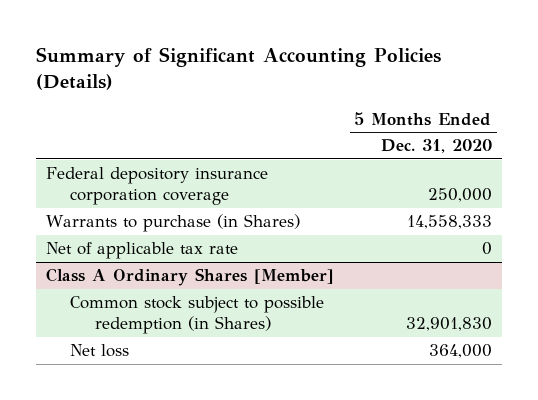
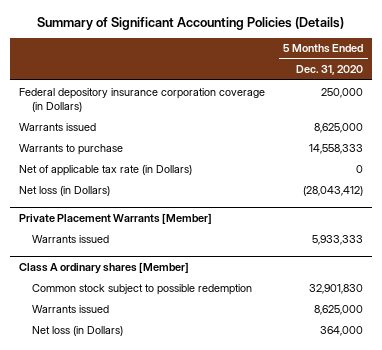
- Federal depository insurance corporation coverage | 250,000
- Warrants to purchase (in Shares) | 14,558,333
- Net of applicable tax rate | 0
- Class A Ordinary Shares [Member]
- Common stock subject to possible redemption (in Shares) | 32,901,830
- Net loss | 364,000
+ Federal depository insurance corporation coverage (in Dollars) | 250,000
+ Warrants issued | 8,625,000
+ Warrants to purchase | 14,558,333
+ Net of applicable tax rate (in Dollars) | 0
+ Net loss (in Dollars) | (28,043,412)
+ Private Placement Warrants [Member]
+ Warrants issued | 5,933,333
+ Class A ordinary shares [Member]
+ Common stock subject to possible redemption | 32,901,830
+ Warrants issued | 8,625,000
+ Net loss (in Dollars) | 364,000

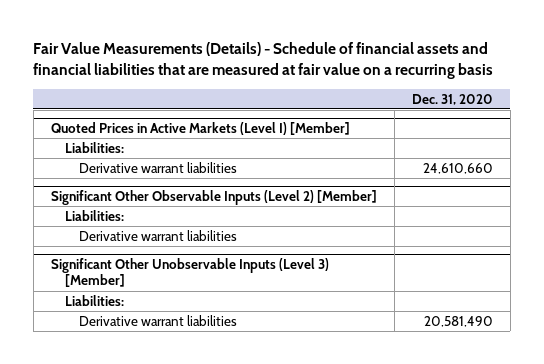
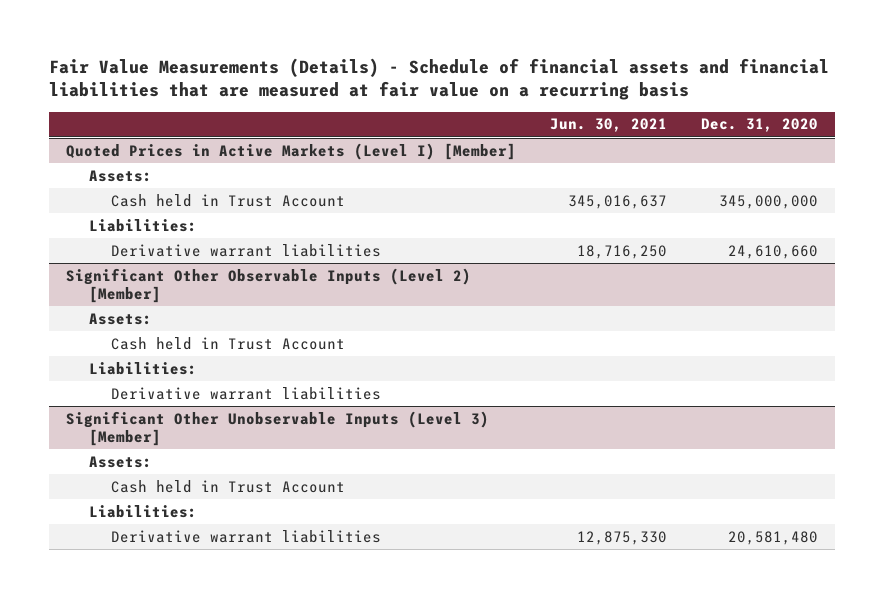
- | Dec. 31, 2020
+ | Jun. 30, 2021 | Dec. 31, 2020
@ Quoted Prices in Active Markets (Level I) [Member]
+ Assets:
+ Cash held in Trust Account | 345,016,637 | 345,000,000
@ Significant Other Observable Inputs (Level 2) [Member]
+ Assets:
+ Cash held in Trust Account
@ Significant Other Unobservable Inputs (Level 3) [Member]
+ Assets:
+ Cash held in Trust Account
- Derivative warrant liabilities | 20,581,490
+ Derivative warrant liabilities | 12,875,330 | 20,581,480

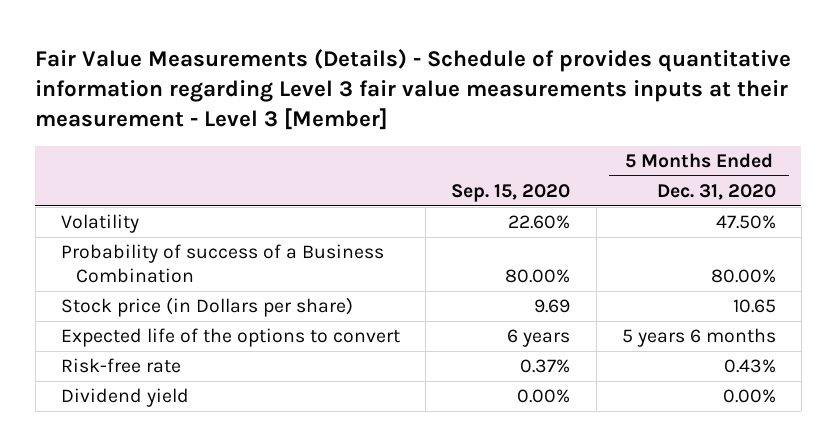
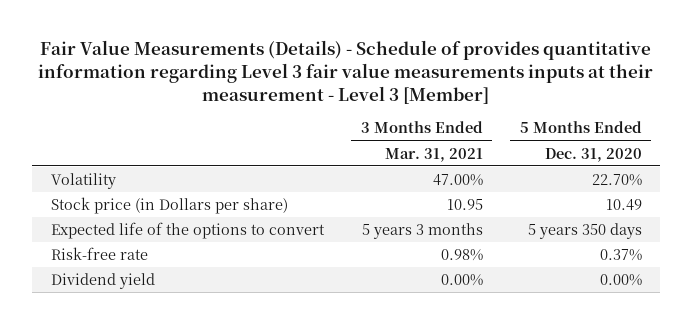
- | Sep. 15, 2020 | 5 Months Ended Dec. 31, 2020
+ | 3 Months Ended Mar. 31, 2021 | 5 Months Ended Dec. 31, 2020
- Volatility | 22.60% | 47.50%
- Probability of success of a Business Combination | 80.00% | 80.00%
- Stock price (in Dollars per share) | 9.69 | 10.65
- Expected life of the options to convert | 6 years | 5 years 6 months
- Risk-free rate | 0.37% | 0.43%
+ Volatility | 47.00% | 22.70%
+ Stock price (in Dollars per share) | 10.95 | 10.49
+ Expected life of the options to convert | 5 years 3 months | 5 years 350 days
+ Risk-free rate | 0.98% | 0.37%

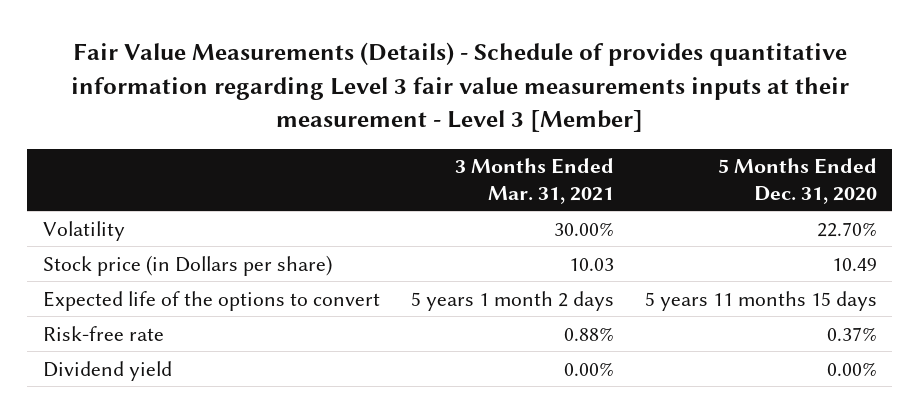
- Volatility | 47.00% | 22.70%
- Stock price (in Dollars per share) | 10.95 | 10.49
- Expected life of the options to convert | 5 years 3 months | 5 years 350 days
- Risk-free rate | 0.98% | 0.37%
+ Volatility | 30.00% | 22.70%
+ Stock price (in Dollars per share) | 10.03 | 10.49
+ Expected life of the options to convert | 5 years 1 month 2 days | 5 years 11 months 15 days
+ Risk-free rate | 0.88% | 0.37%

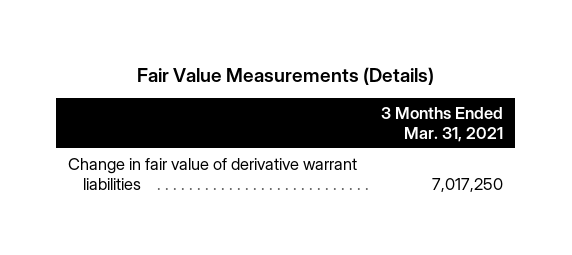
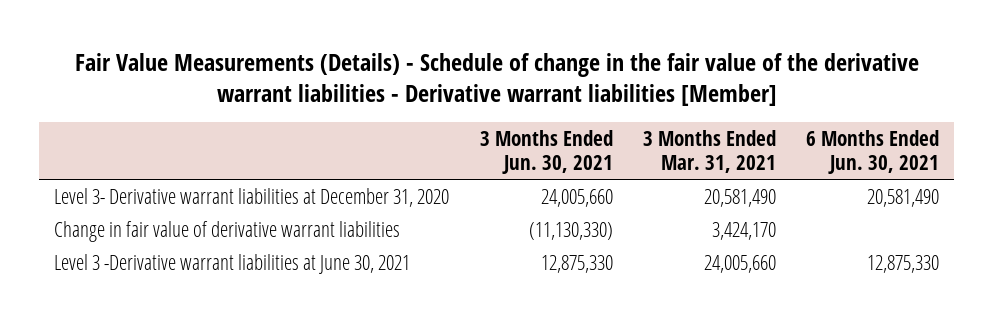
- Fair Value Measurements (Details)
+ Fair Value Measurements (Details) - Schedule of change in the fair value of the derivative warrant liabilities - Derivative warrant liabilities [Member]
- | 3 Months Ended Mar. 31, 2021
+ | 3 Months Ended Jun. 30, 2021 | 3 Months Ended Mar. 31, 2021 | 6 Months Ended Jun. 30, 2021
- Change in fair value of derivative warrant liabilities | 7,017,250
+ Level 3- Derivative warrant liabilities at December 31, 2020 | 24,005,660 | 20,581,490 | 20,581,490
+ Change in fair value of derivative warrant liabilities | (11,130,330) | 3,424,170 |
+ Level 3 -Derivative warrant liabilities at June 30, 2021 | 12,875,330 | 24,005,660 | 12,875,330

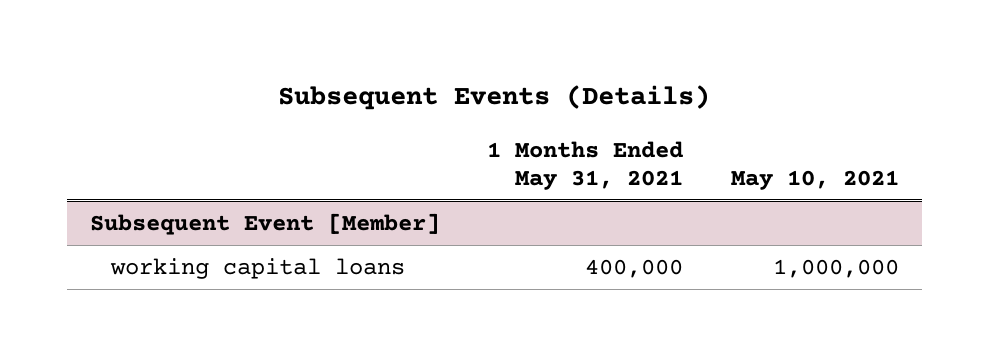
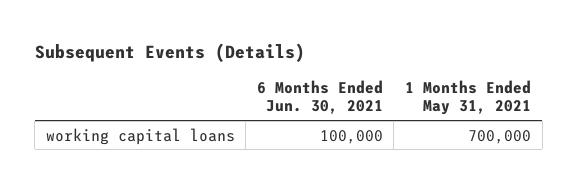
- | 1 Months Ended May 31, 2021 | May 10, 2021
+ | 6 Months Ended Jun. 30, 2021 | 1 Months Ended May 31, 2021
- Subsequent Event [Member]
- working capital loans | 400,000 | 1,000,000
+ working capital loans | 100,000 | 700,000

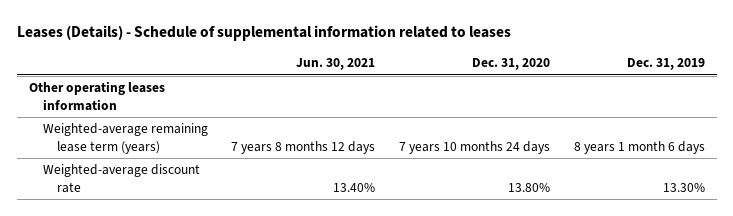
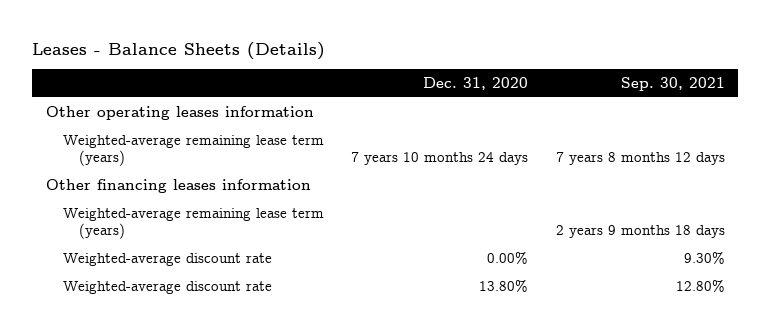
- Leases (Details) - Schedule of supplemental information related to leases
+ Leases - Balance Sheets (Details)
- | Jun. 30, 2021 | Dec. 31, 2020 | Dec. 31, 2019
+ | Dec. 31, 2020 | Sep. 30, 2021
+ Other financing leases information
+ Weighted-average remaining lease term (years) | | 2 years 9 months 18 days
+ Weighted-average discount rate | 0.00% | 9.30%

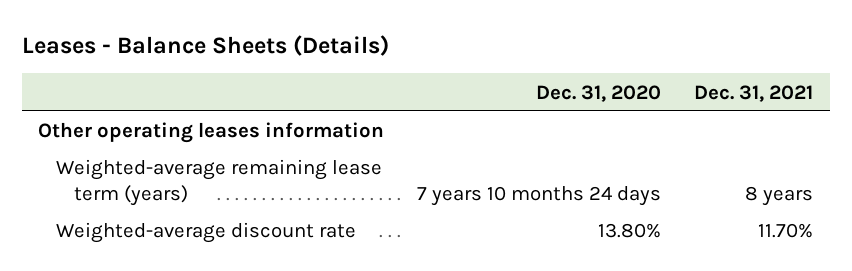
- | Dec. 31, 2020 | Sep. 30, 2021
+ | Dec. 31, 2020 | Dec. 31, 2021
- Other financing leases information
- Weighted-average remaining lease term (years) | | 2 years 9 months 18 days
- Weighted-average discount rate | 0.00% | 9.30%

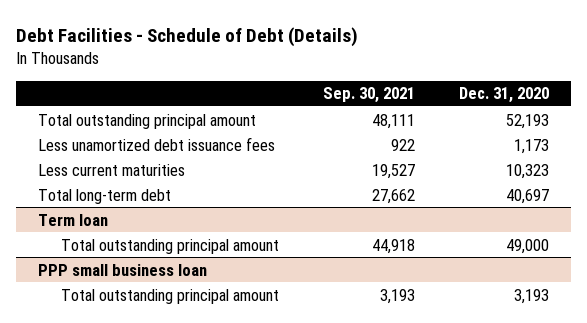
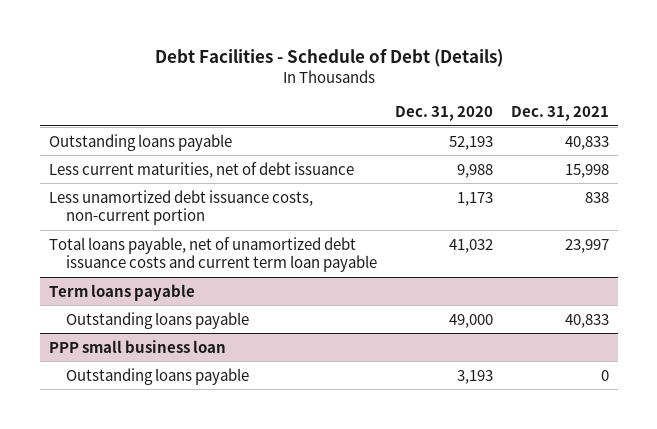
- | Sep. 30, 2021 | Dec. 31, 2020
+ | Dec. 31, 2020 | Dec. 31, 2021
- Total outstanding principal amount | 48,111 | 52,193
- Less unamortized debt issuance fees | 922 | 1,173
- Less current maturities | 19,527 | 10,323
- Total long-term debt | 27,662 | 40,697
- Term loan
- Total outstanding principal amount | 44,918 | 49,000
+ Outstanding loans payable | 52,193 | 40,833
+ Less current maturities, net of debt issuance | 9,988 | 15,998
+ Less unamortized debt issuance costs, non-current portion | 1,173 | 838
+ Total loans payable, net of unamortized debt issuance costs and current term loan payable | 41,032 | 23,997
+ Term loans payable
+ Outstanding loans payable | 49,000 | 40,833
@ PPP small business loan
- Total outstanding principal amount | 3,193 | 3,193
+ Outstanding loans payable | 3,193 | 0

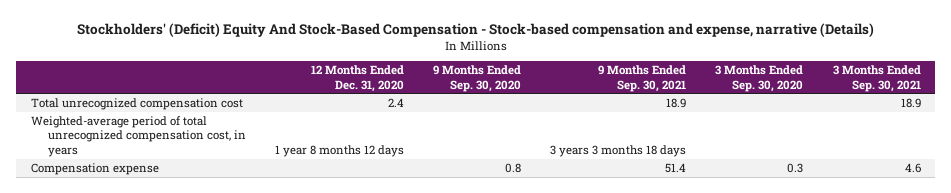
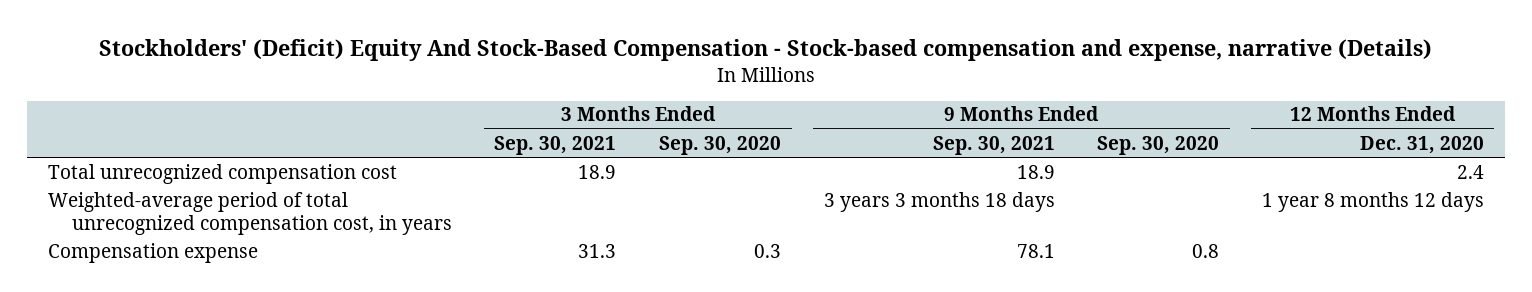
- | 12 Months Ended Dec. 31, 2020 | 9 Months Ended Sep. 30, 2020 | 9 Months Ended Sep. 30, 2021 | 3 Months Ended Sep. 30, 2020 | 3 Months Ended Sep. 30, 2021
+ | 3 Months Ended Sep. 30, 2021 | 3 Months Ended Sep. 30, 2020 | 9 Months Ended Sep. 30, 2021 | 9 Months Ended Sep. 30, 2020 | 12 Months Ended Dec. 31, 2020
- Compensation expense | | 0.8 | 51.4 | 0.3 | 4.6
+ Compensation expense | 31.3 | 0.3 | 78.1 | 0.8 |

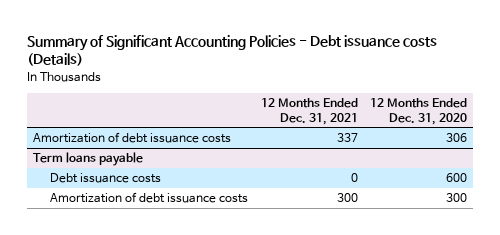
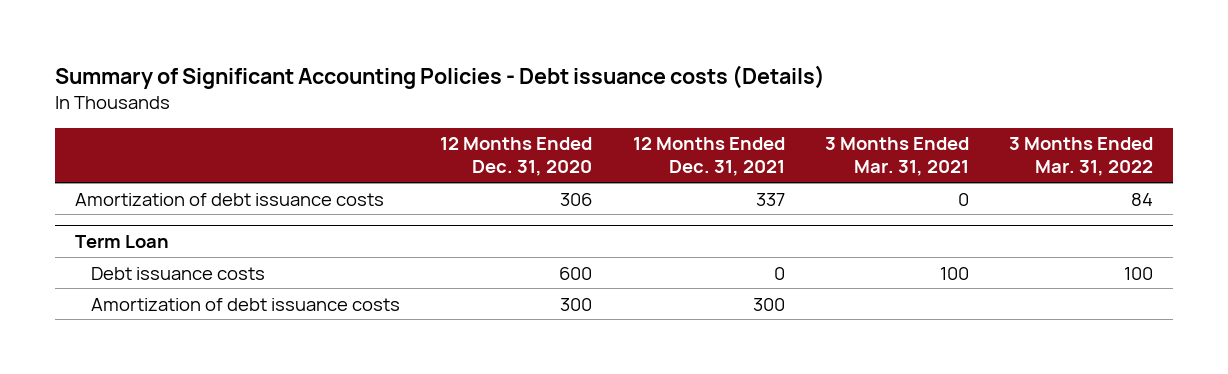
- | 12 Months Ended Dec. 31, 2021 | 12 Months Ended Dec. 31, 2020
+ | 12 Months Ended Dec. 31, 2020 | 12 Months Ended Dec. 31, 2021 | 3 Months Ended Mar. 31, 2021 | 3 Months Ended Mar. 31, 2022
- Term loans payable
+ Term Loan

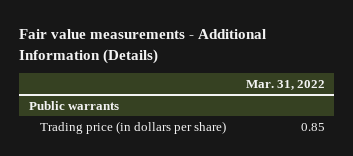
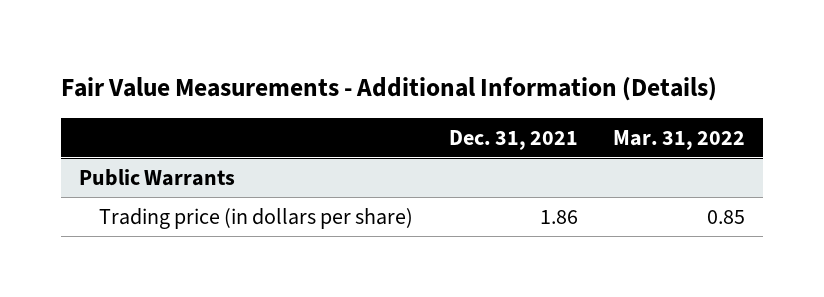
- Fair value measurements - Additional Information (Details)
+ Fair Value Measurements - Additional Information (Details)
- | Mar. 31, 2022
+ | Dec. 31, 2021 | Mar. 31, 2022
- Public warrants
+ Public Warrants

